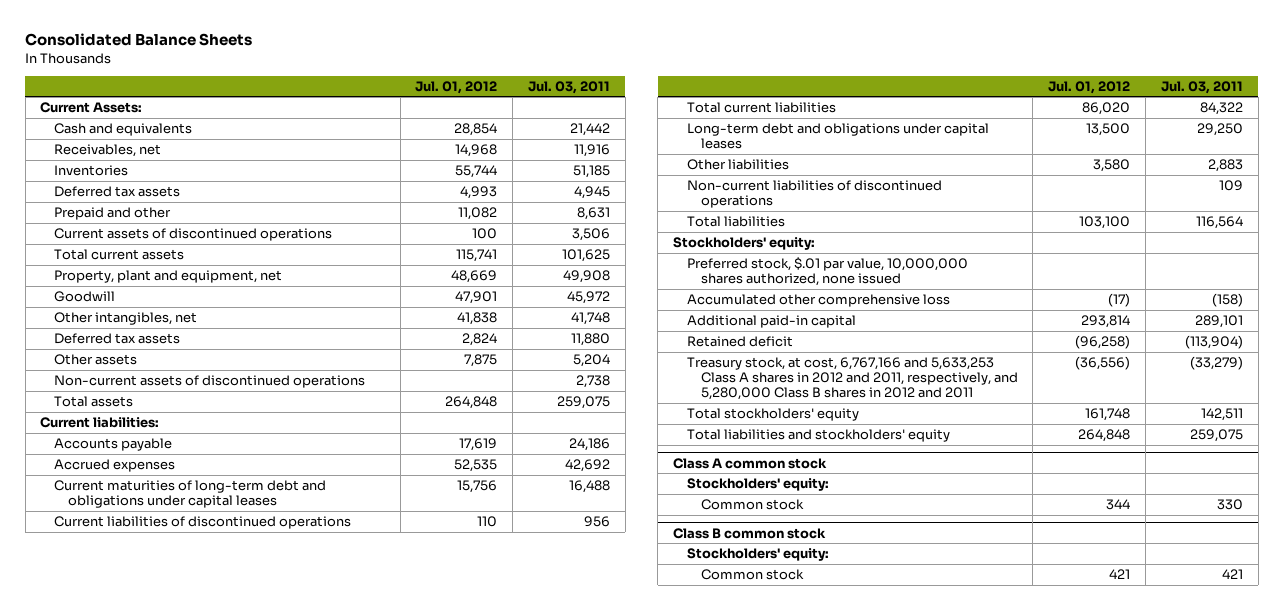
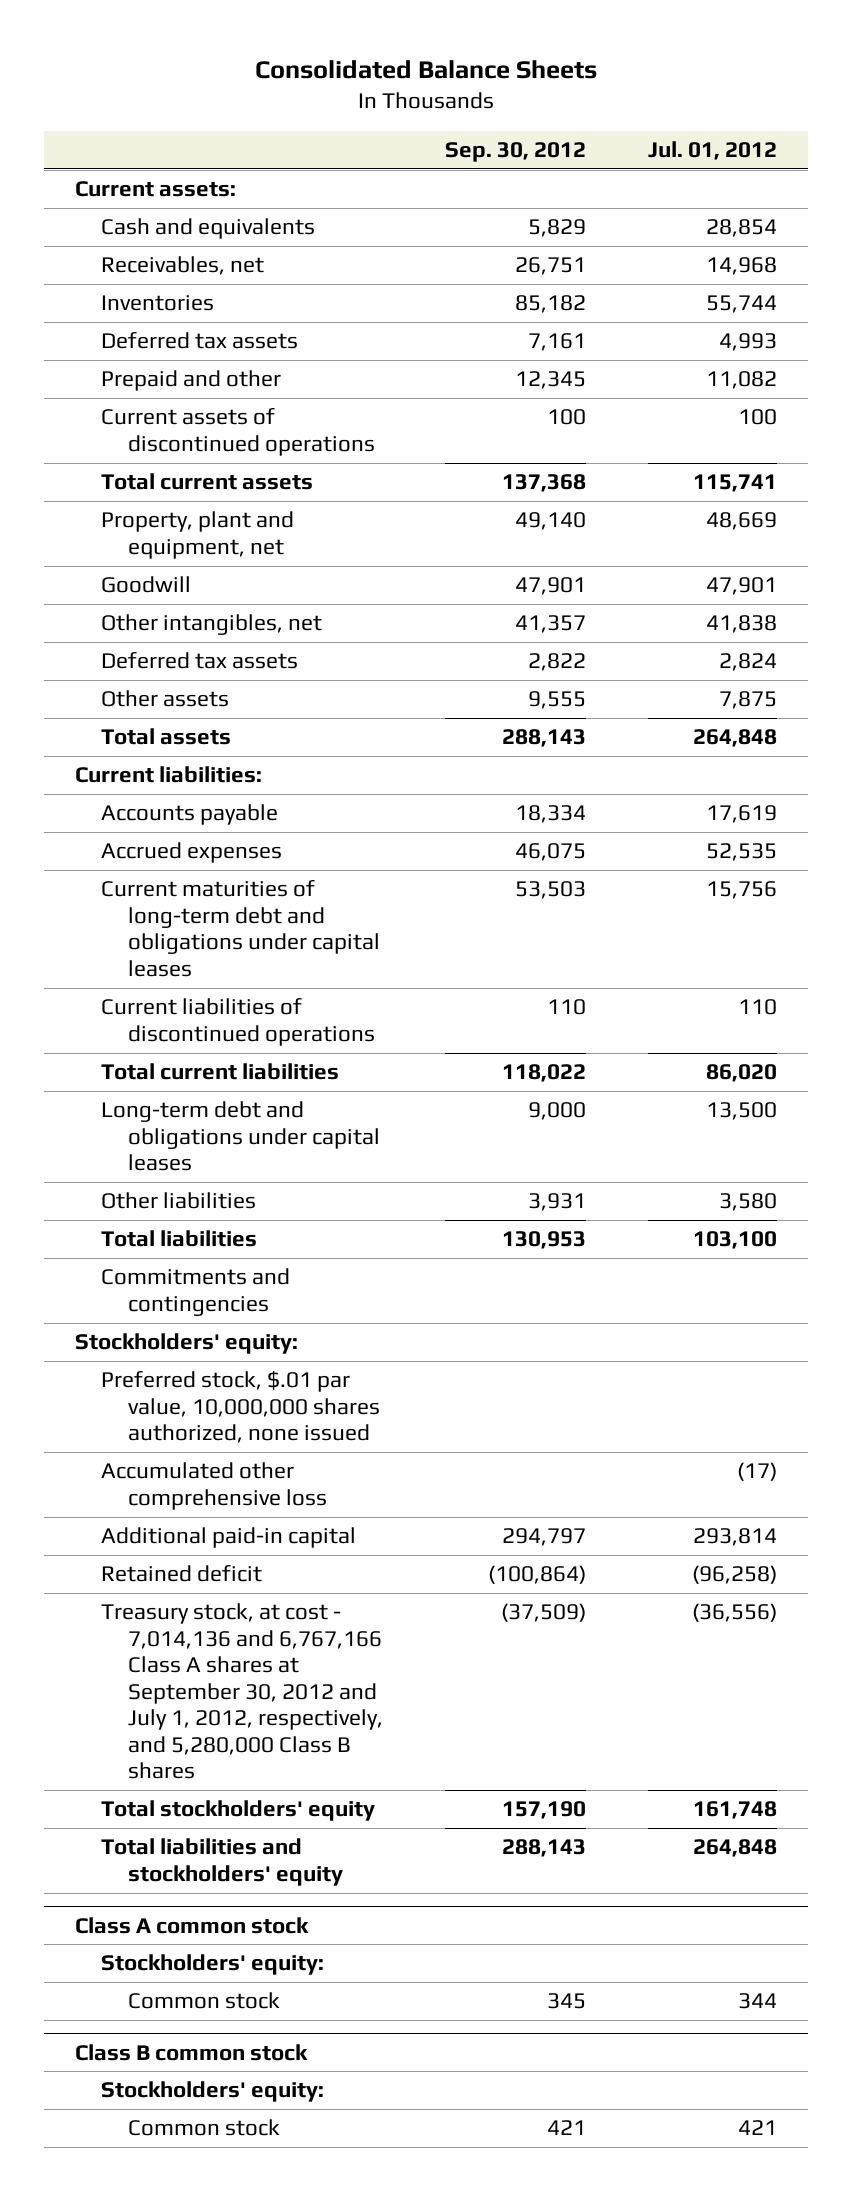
- | Jul. 01, 2012 | Jul. 03, 2011
+ | Sep. 30, 2012 | Jul. 01, 2012
- Current Assets:
+ Current assets:
- Non-current assets of discontinued operations | | 2,738
- Non-current liabilities of discontinued operations | | 109
+ Commitments and contingencies
- Treasury stock, at cost, 6,767,166 and 5,633,253 Class A shares in 2012 and 2011, respectively, and 5,280,000 Class B shares in 2012 and 2011 | (36,556) | (33,279)
+ Treasury stock, at cost - 7,014,136 and 6,767,166 Class A shares at September 30, 2012 and July 1, 2012, respectively, and 5,280,000 Class B shares | (37,509) | (36,556)

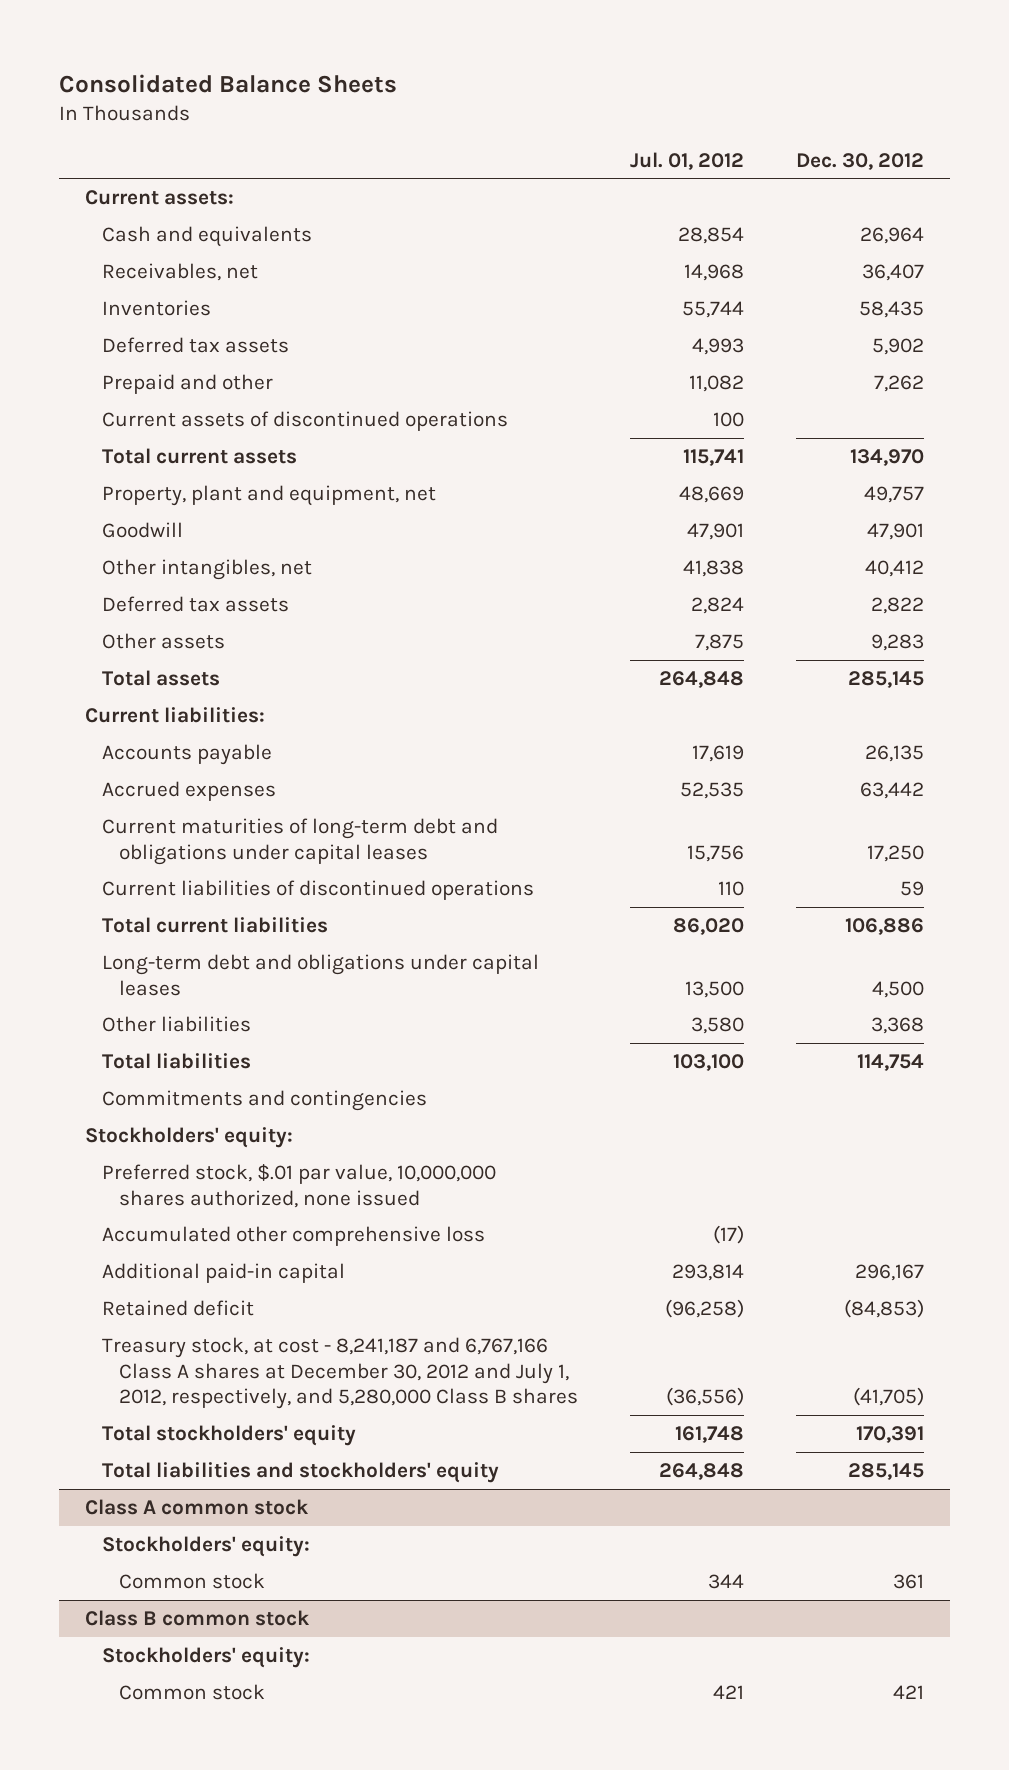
- | Sep. 30, 2012 | Jul. 01, 2012
+ | Jul. 01, 2012 | Dec. 30, 2012
- Treasury stock, at cost - 7,014,136 and 6,767,166 Class A shares at September 30, 2012 and July 1, 2012, respectively, and 5,280,000 Class B shares | (37,509) | (36,556)
+ Treasury stock, at cost - 8,241,187 and 6,767,166 Class A shares at December 30, 2012 and July 1, 2012, respectively, and 5,280,000 Class B shares | (36,556) | (41,705)

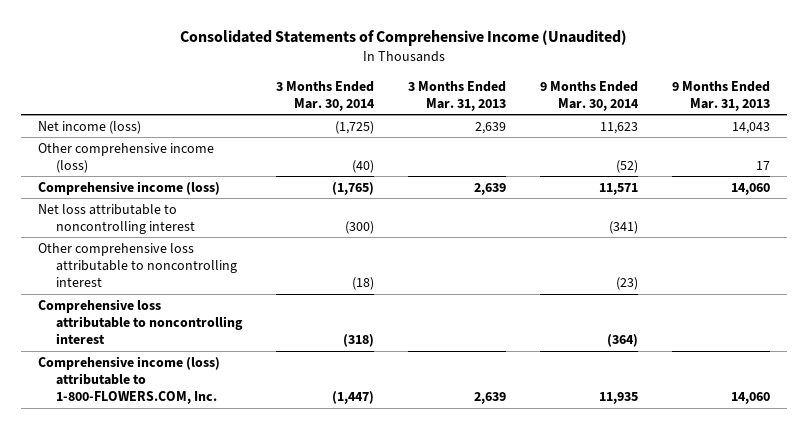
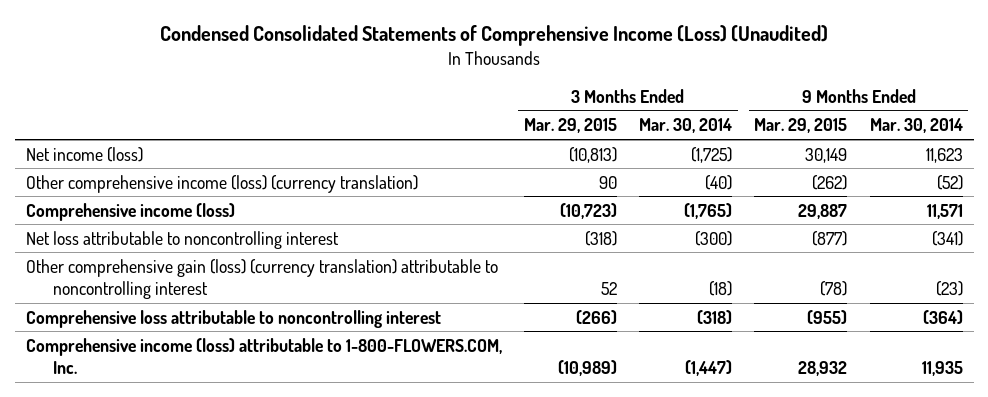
- Consolidated Statements of Comprehensive Income (Unaudited)
+ Condensed Consolidated Statements of Comprehensive Income (Loss) (Unaudited)
- | 3 Months Ended Mar. 30, 2014 | 3 Months Ended Mar. 31, 2013 | 9 Months Ended Mar. 30, 2014 | 9 Months Ended Mar. 31, 2013
+ | 3 Months Ended Mar. 29, 2015 | 3 Months Ended Mar. 30, 2014 | 9 Months Ended Mar. 29, 2015 | 9 Months Ended Mar. 30, 2014
- Other comprehensive income (loss) | (40) | | (52) | 17
+ Other comprehensive income (loss) (currency translation) | 90 | (40) | (262) | (52)
- Other comprehensive loss attributable to noncontrolling interest | (18) | | (23) |
+ Other comprehensive gain (loss) (currency translation) attributable to noncontrolling interest | 52 | (18) | (78) | (23)

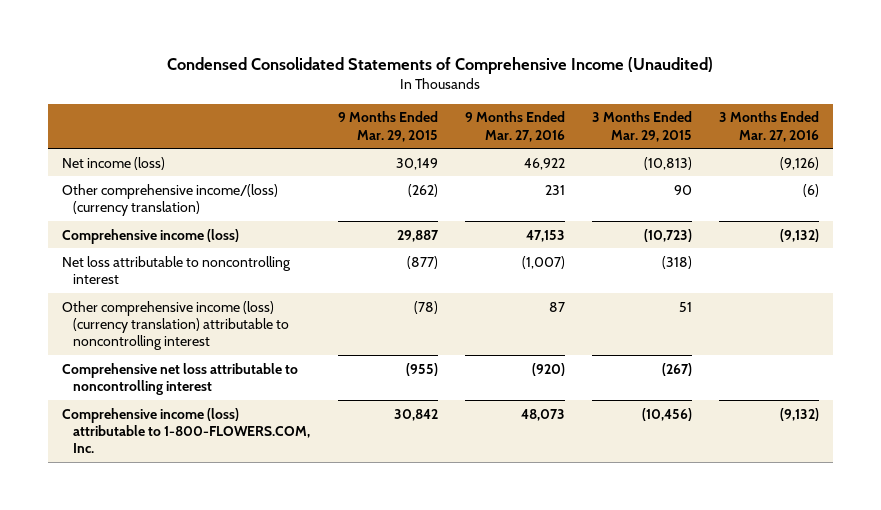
- Condensed Consolidated Statements of Comprehensive Income (Loss) (Unaudited)
+ Condensed Consolidated Statements of Comprehensive Income (Unaudited)
- | 3 Months Ended Mar. 29, 2015 | 3 Months Ended Mar. 30, 2014 | 9 Months Ended Mar. 29, 2015 | 9 Months Ended Mar. 30, 2014
+ | 9 Months Ended Mar. 29, 2015 | 9 Months Ended Mar. 27, 2016 | 3 Months Ended Mar. 29, 2015 | 3 Months Ended Mar. 27, 2016
- Other comprehensive income (loss) (currency translation) | 90 | (40) | (262) | (52)
+ Other comprehensive income/(loss) (currency translation) | (262) | 231 | 90 | (6)
- Other comprehensive gain (loss) (currency translation) attributable to noncontrolling interest | 52 | (18) | (78) | (23)
- Comprehensive loss attributable to noncontrolling interest | (266) | (318) | (955) | (364)
- Comprehensive income (loss) attributable to 1-800-FLOWERS.COM, Inc. | (10,989) | (1,447) | 28,932 | 11,935
+ Other comprehensive income (loss) (currency translation) attributable to noncontrolling interest | (78) | 87 | 51 |
+ Comprehensive net loss attributable to noncontrolling interest | (955) | (920) | (267) |
+ Comprehensive income (loss) attributable to 1-800-FLOWERS.COM, Inc. | 30,842 | 48,073 | (10,456) | (9,132)

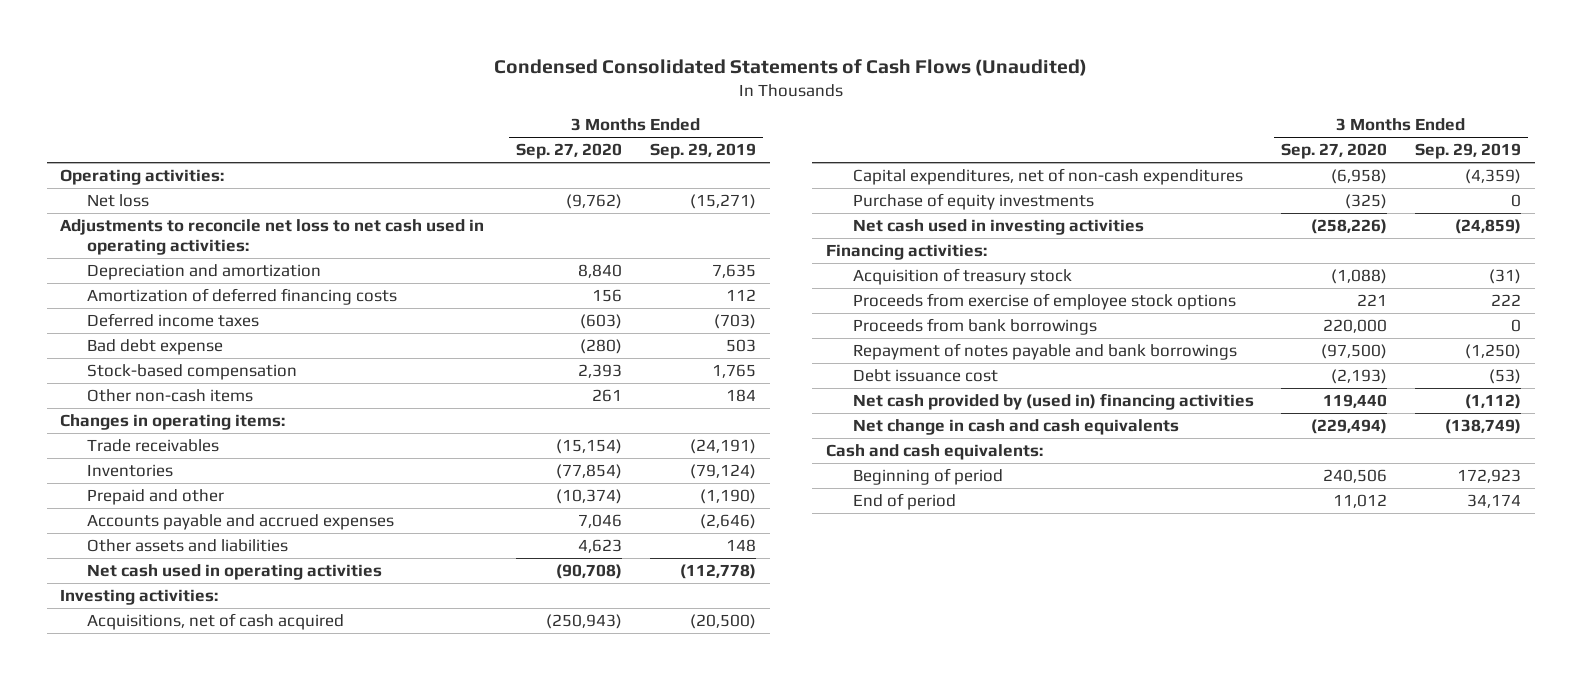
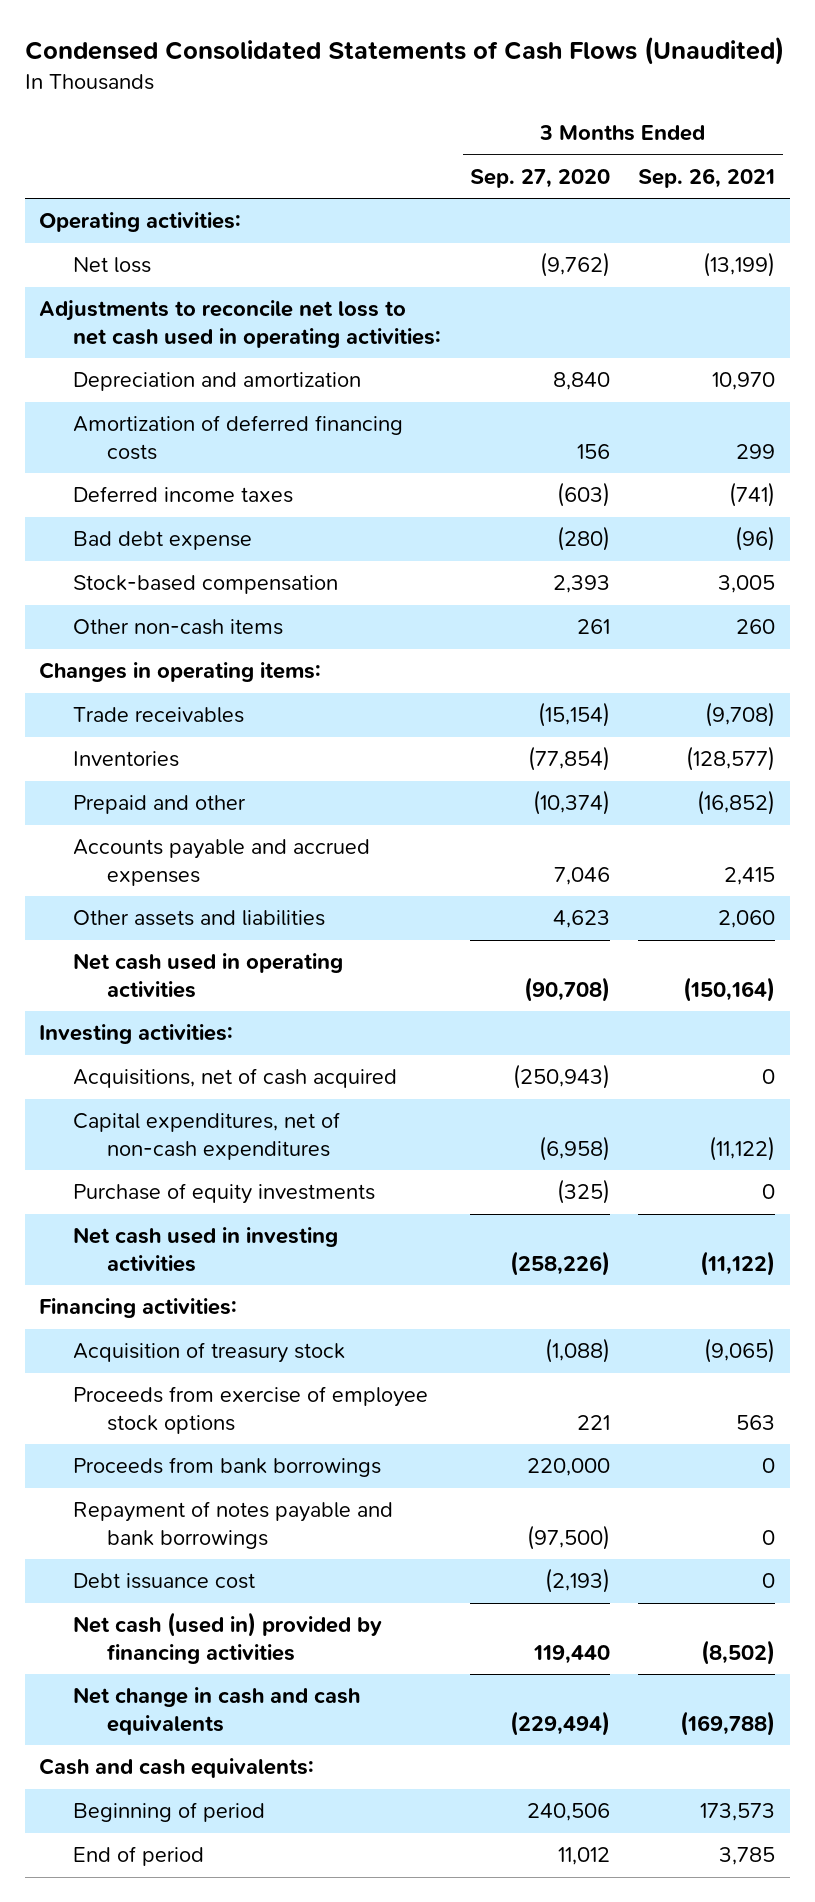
- | 3 Months Ended Sep. 27, 2020 | 3 Months Ended Sep. 29, 2019
+ | 3 Months Ended Sep. 27, 2020 | 3 Months Ended Sep. 26, 2021
- Net cash provided by (used in) financing activities | 119,440 | (1,112)
+ Net cash (used in) provided by financing activities | 119,440 | (8,502)

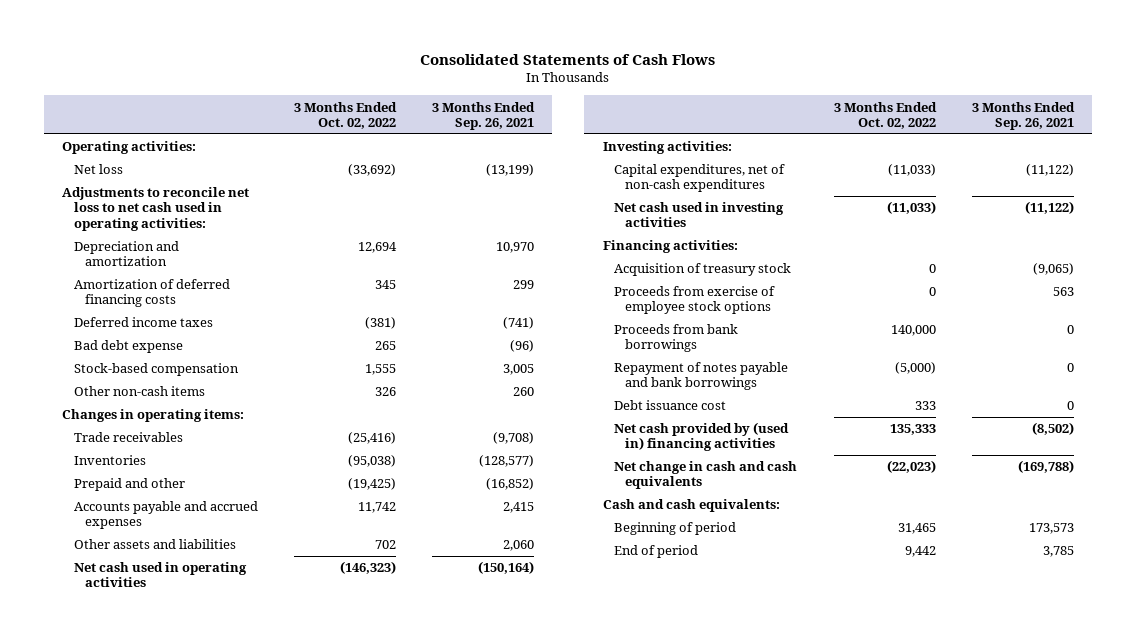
- Condensed Consolidated Statements of Cash Flows (Unaudited)
+ Consolidated Statements of Cash Flows
- | 3 Months Ended Sep. 27, 2020 | 3 Months Ended Sep. 26, 2021
+ | 3 Months Ended Oct. 02, 2022 | 3 Months Ended Sep. 26, 2021
- Acquisitions, net of cash acquired | (250,943) | 0
- Purchase of equity investments | (325) | 0
- Net cash (used in) provided by financing activities | 119,440 | (8,502)
+ Net cash provided by (used in) financing activities | 135,333 | (8,502)

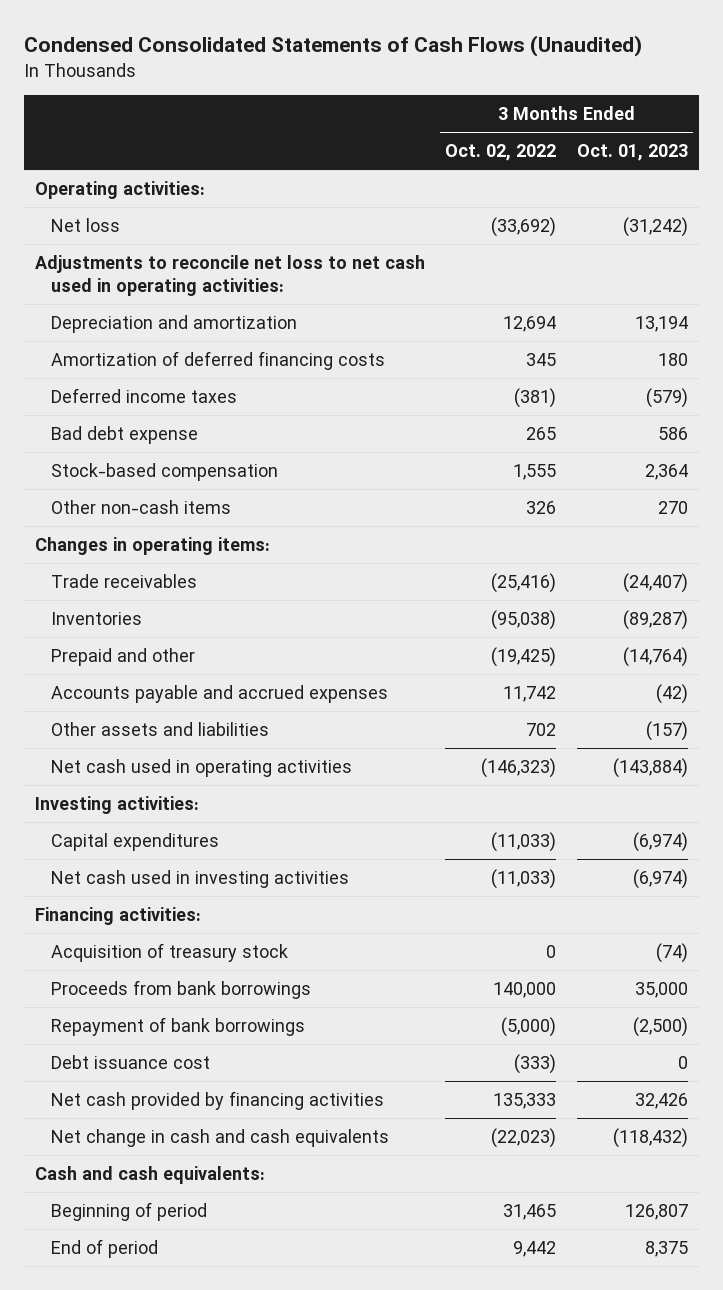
- Consolidated Statements of Cash Flows
+ Condensed Consolidated Statements of Cash Flows (Unaudited)
- | 3 Months Ended Oct. 02, 2022 | 3 Months Ended Sep. 26, 2021
+ | 3 Months Ended Oct. 02, 2022 | 3 Months Ended Oct. 01, 2023
- Capital expenditures, net of non-cash expenditures | (11,033) | (11,122)
+ Capital expenditures | (11,033) | (6,974)
- Proceeds from exercise of employee stock options | 0 | 563
- Repayment of notes payable and bank borrowings | (5,000) | 0
- Debt issuance cost | 333 | 0
- Net cash provided by (used in) financing activities | 135,333 | (8,502)
+ Repayment of bank borrowings | (5,000) | (2,500)
+ Debt issuance cost | (333) | 0
+ Net cash provided by financing activities | 135,333 | 32,426

